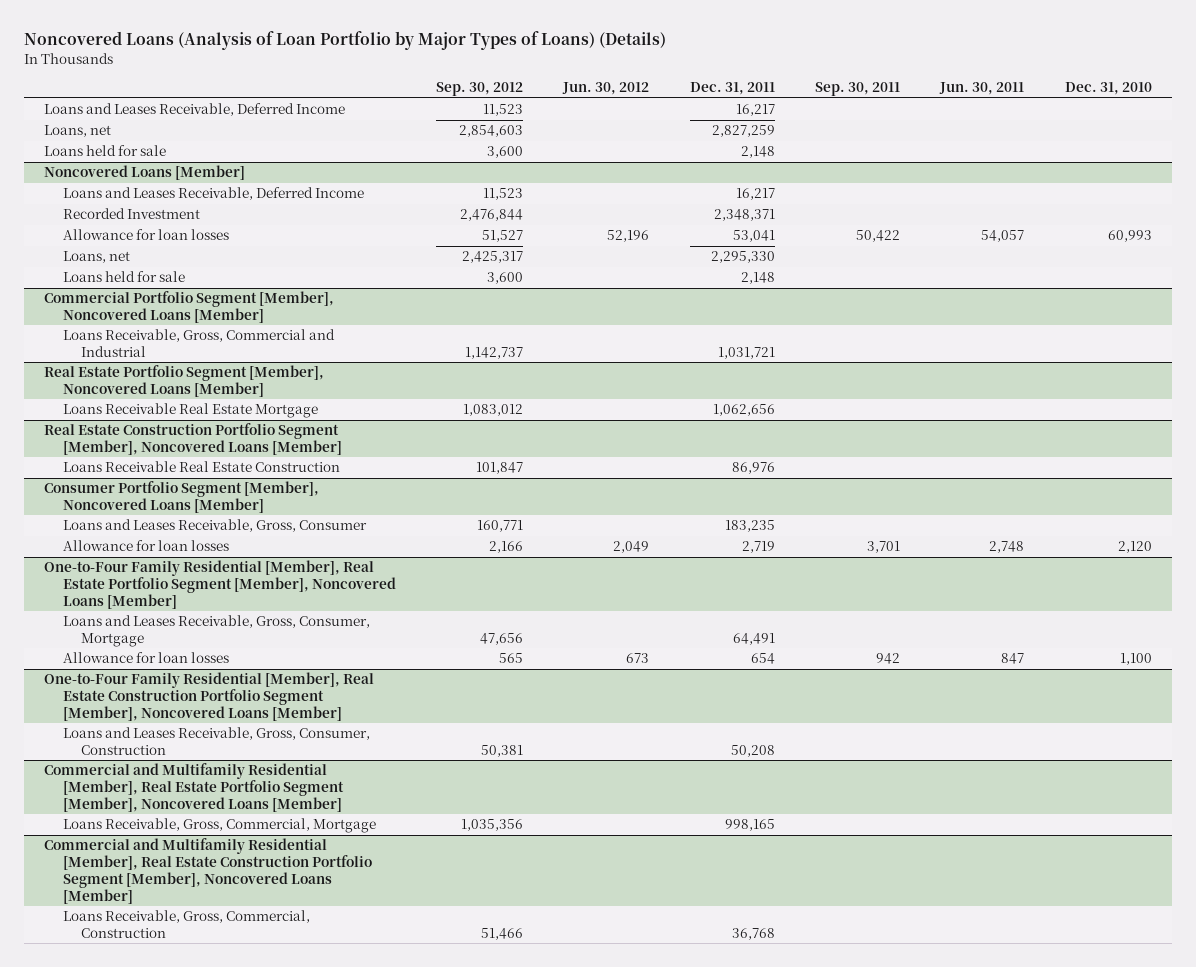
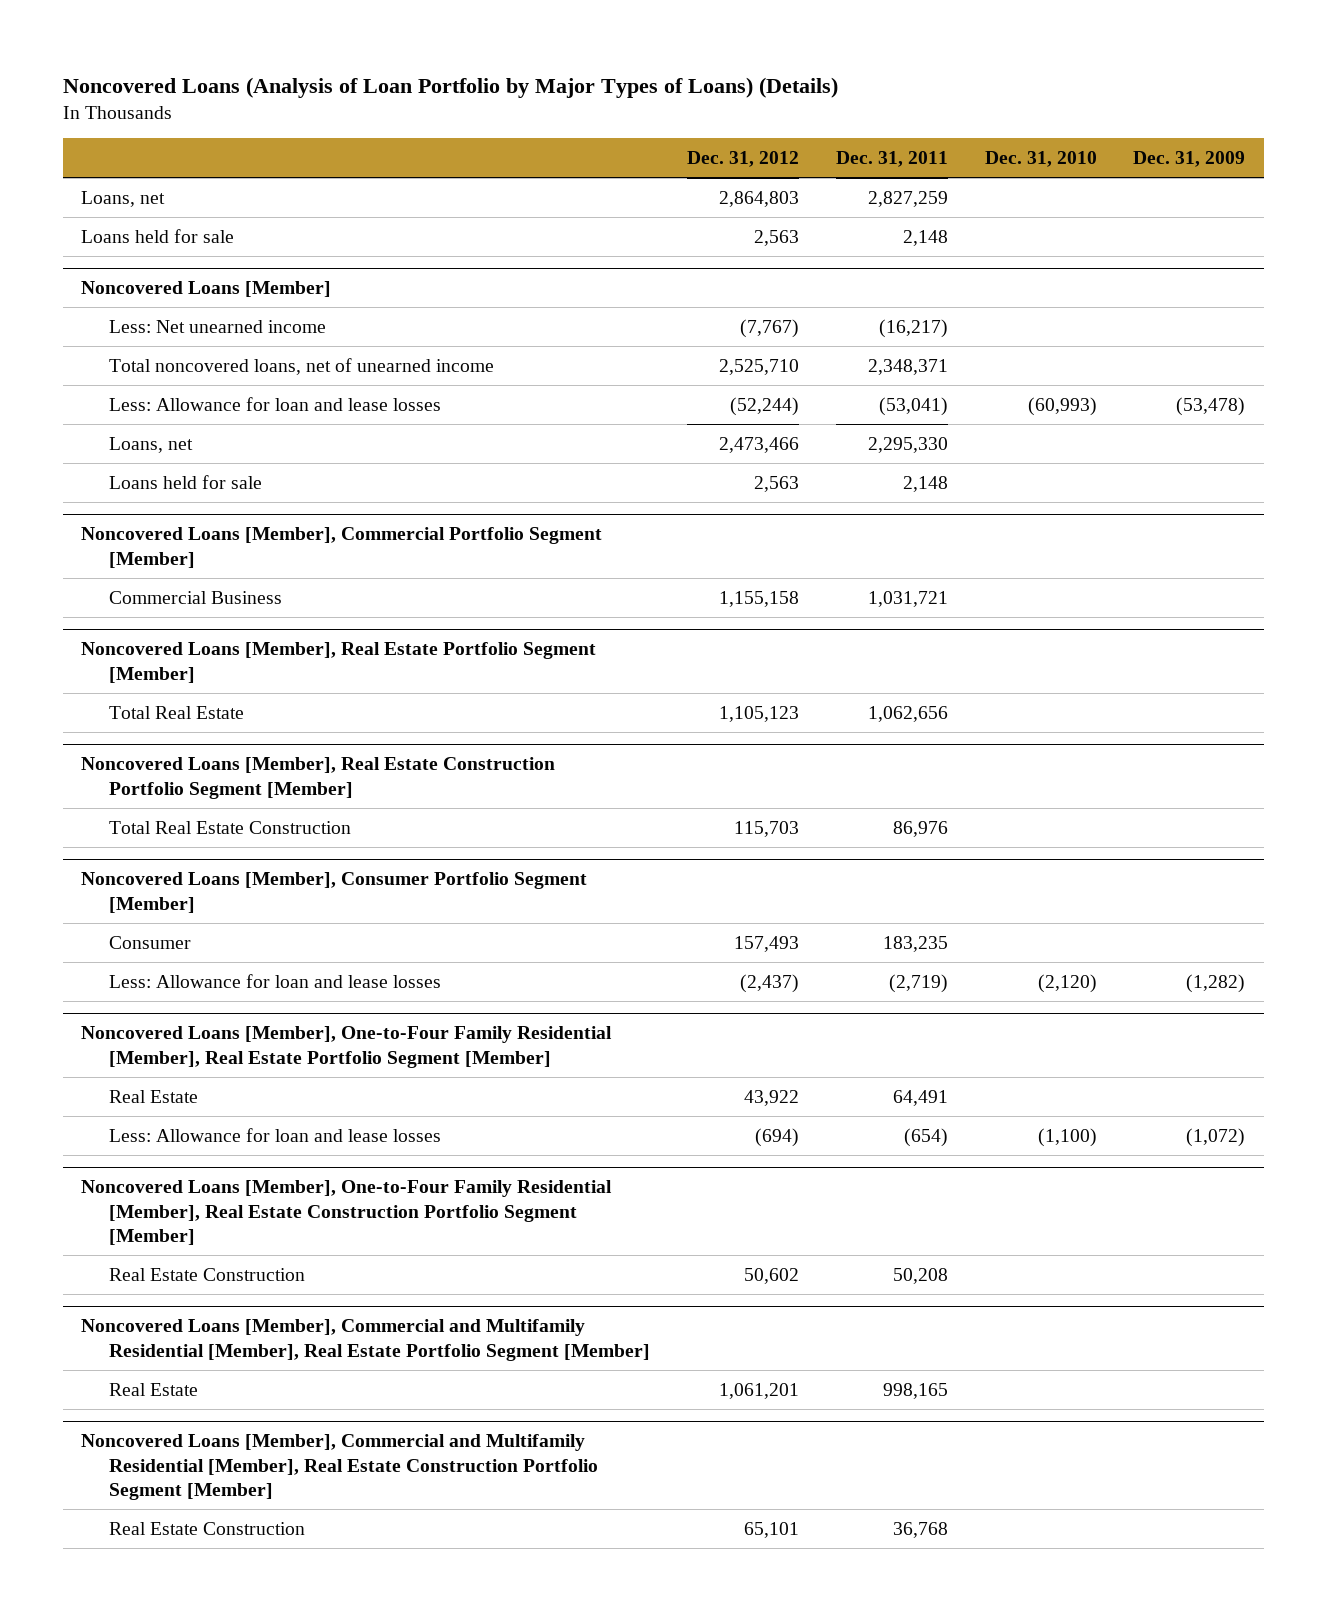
- | Sep. 30, 2012 | Jun. 30, 2012 | Dec. 31, 2011 | Sep. 30, 2011 | Jun. 30, 2011 | Dec. 31, 2010
+ | Dec. 31, 2012 | Dec. 31, 2011 | Dec. 31, 2010 | Dec. 31, 2009
- Loans and Leases Receivable, Deferred Income | 11,523 | | 16,217 | | |
@ Noncovered Loans [Member]
- Loans and Leases Receivable, Deferred Income | 11,523 | | 16,217 | | |
- Recorded Investment | 2,476,844 | | 2,348,371 | | |
- Allowance for loan losses | 51,527 | 52,196 | 53,041 | 50,422 | 54,057 | 60,993
+ Less: Net unearned income | (7,767) | (16,217) | |
+ Total noncovered loans, net of unearned income | 2,525,710 | 2,348,371 | |
+ Less: Allowance for loan and lease losses | (52,244) | (53,041) | (60,993) | (53,478)
- Commercial Portfolio Segment [Member], Noncovered Loans [Member]
- Loans Receivable, Gross, Commercial and Industrial | 1,142,737 | | 1,031,721 | | |
- Real Estate Portfolio Segment [Member], Noncovered Loans [Member]
- Loans Receivable Real Estate Mortgage | 1,083,012 | | 1,062,656 | | |
- Real Estate Construction Portfolio Segment [Member], Noncovered Loans [Member]
- Loans Receivable Real Estate Construction | 101,847 | | 86,976 | | |
- Consumer Portfolio Segment [Member], Noncovered Loans [Member]
- Loans and Leases Receivable, Gross, Consumer | 160,771 | | 183,235 | | |
- Allowance for loan losses | 2,166 | 2,049 | 2,719 | 3,701 | 2,748 | 2,120
- One-to-Four Family Residential [Member], Real Estate Portfolio Segment [Member], Noncovered Loans [Member]
- Loans and Leases Receivable, Gross, Consumer, Mortgage | 47,656 | | 64,491 | | |
- Allowance for loan losses | 565 | 673 | 654 | 942 | 847 | 1,100
- One-to-Four Family Residential [Member], Real Estate Construction Portfolio Segment [Member], Noncovered Loans [Member]
- Loans and Leases Receivable, Gross, Consumer, Construction | 50,381 | | 50,208 | | |
- Commercial and Multifamily Residential [Member], Real Estate Portfolio Segment [Member], Noncovered Loans [Member]
- Loans Receivable, Gross, Commercial, Mortgage | 1,035,356 | | 998,165 | | |
- Commercial and Multifamily Residential [Member], Real Estate Construction Portfolio Segment [Member], Noncovered Loans [Member]
- Loans Receivable, Gross, Commercial, Construction | 51,466 | | 36,768 | | |
+ Noncovered Loans [Member], Commercial Portfolio Segment [Member]
+ Commercial Business | 1,155,158 | 1,031,721 | |
+ Noncovered Loans [Member], Real Estate Portfolio Segment [Member]
+ Total Real Estate | 1,105,123 | 1,062,656 | |
+ Noncovered Loans [Member], Real Estate Construction Portfolio Segment [Member]
+ Total Real Estate Construction | 115,703 | 86,976 | |
+ Noncovered Loans [Member], Consumer Portfolio Segment [Member]
+ Consumer | 157,493 | 183,235 | |
+ Less: Allowance for loan and lease losses | (2,437) | (2,719) | (2,120) | (1,282)
+ Noncovered Loans [Member], One-to-Four Family Residential [Member], Real Estate Portfolio Segment [Member]
+ Real Estate | 43,922 | 64,491 | |
+ Less: Allowance for loan and lease losses | (694) | (654) | (1,100) | (1,072)
+ Noncovered Loans [Member], One-to-Four Family Residential [Member], Real Estate Construction Portfolio Segment [Member]
+ Real Estate Construction | 50,602 | 50,208 | |
+ Noncovered Loans [Member], Commercial and Multifamily Residential [Member], Real Estate Portfolio Segment [Member]
+ Real Estate | 1,061,201 | 998,165 | |
+ Noncovered Loans [Member], Commercial and Multifamily Residential [Member], Real Estate Construction Portfolio Segment [Member]
+ Real Estate Construction | 65,101 | 36,768 | |

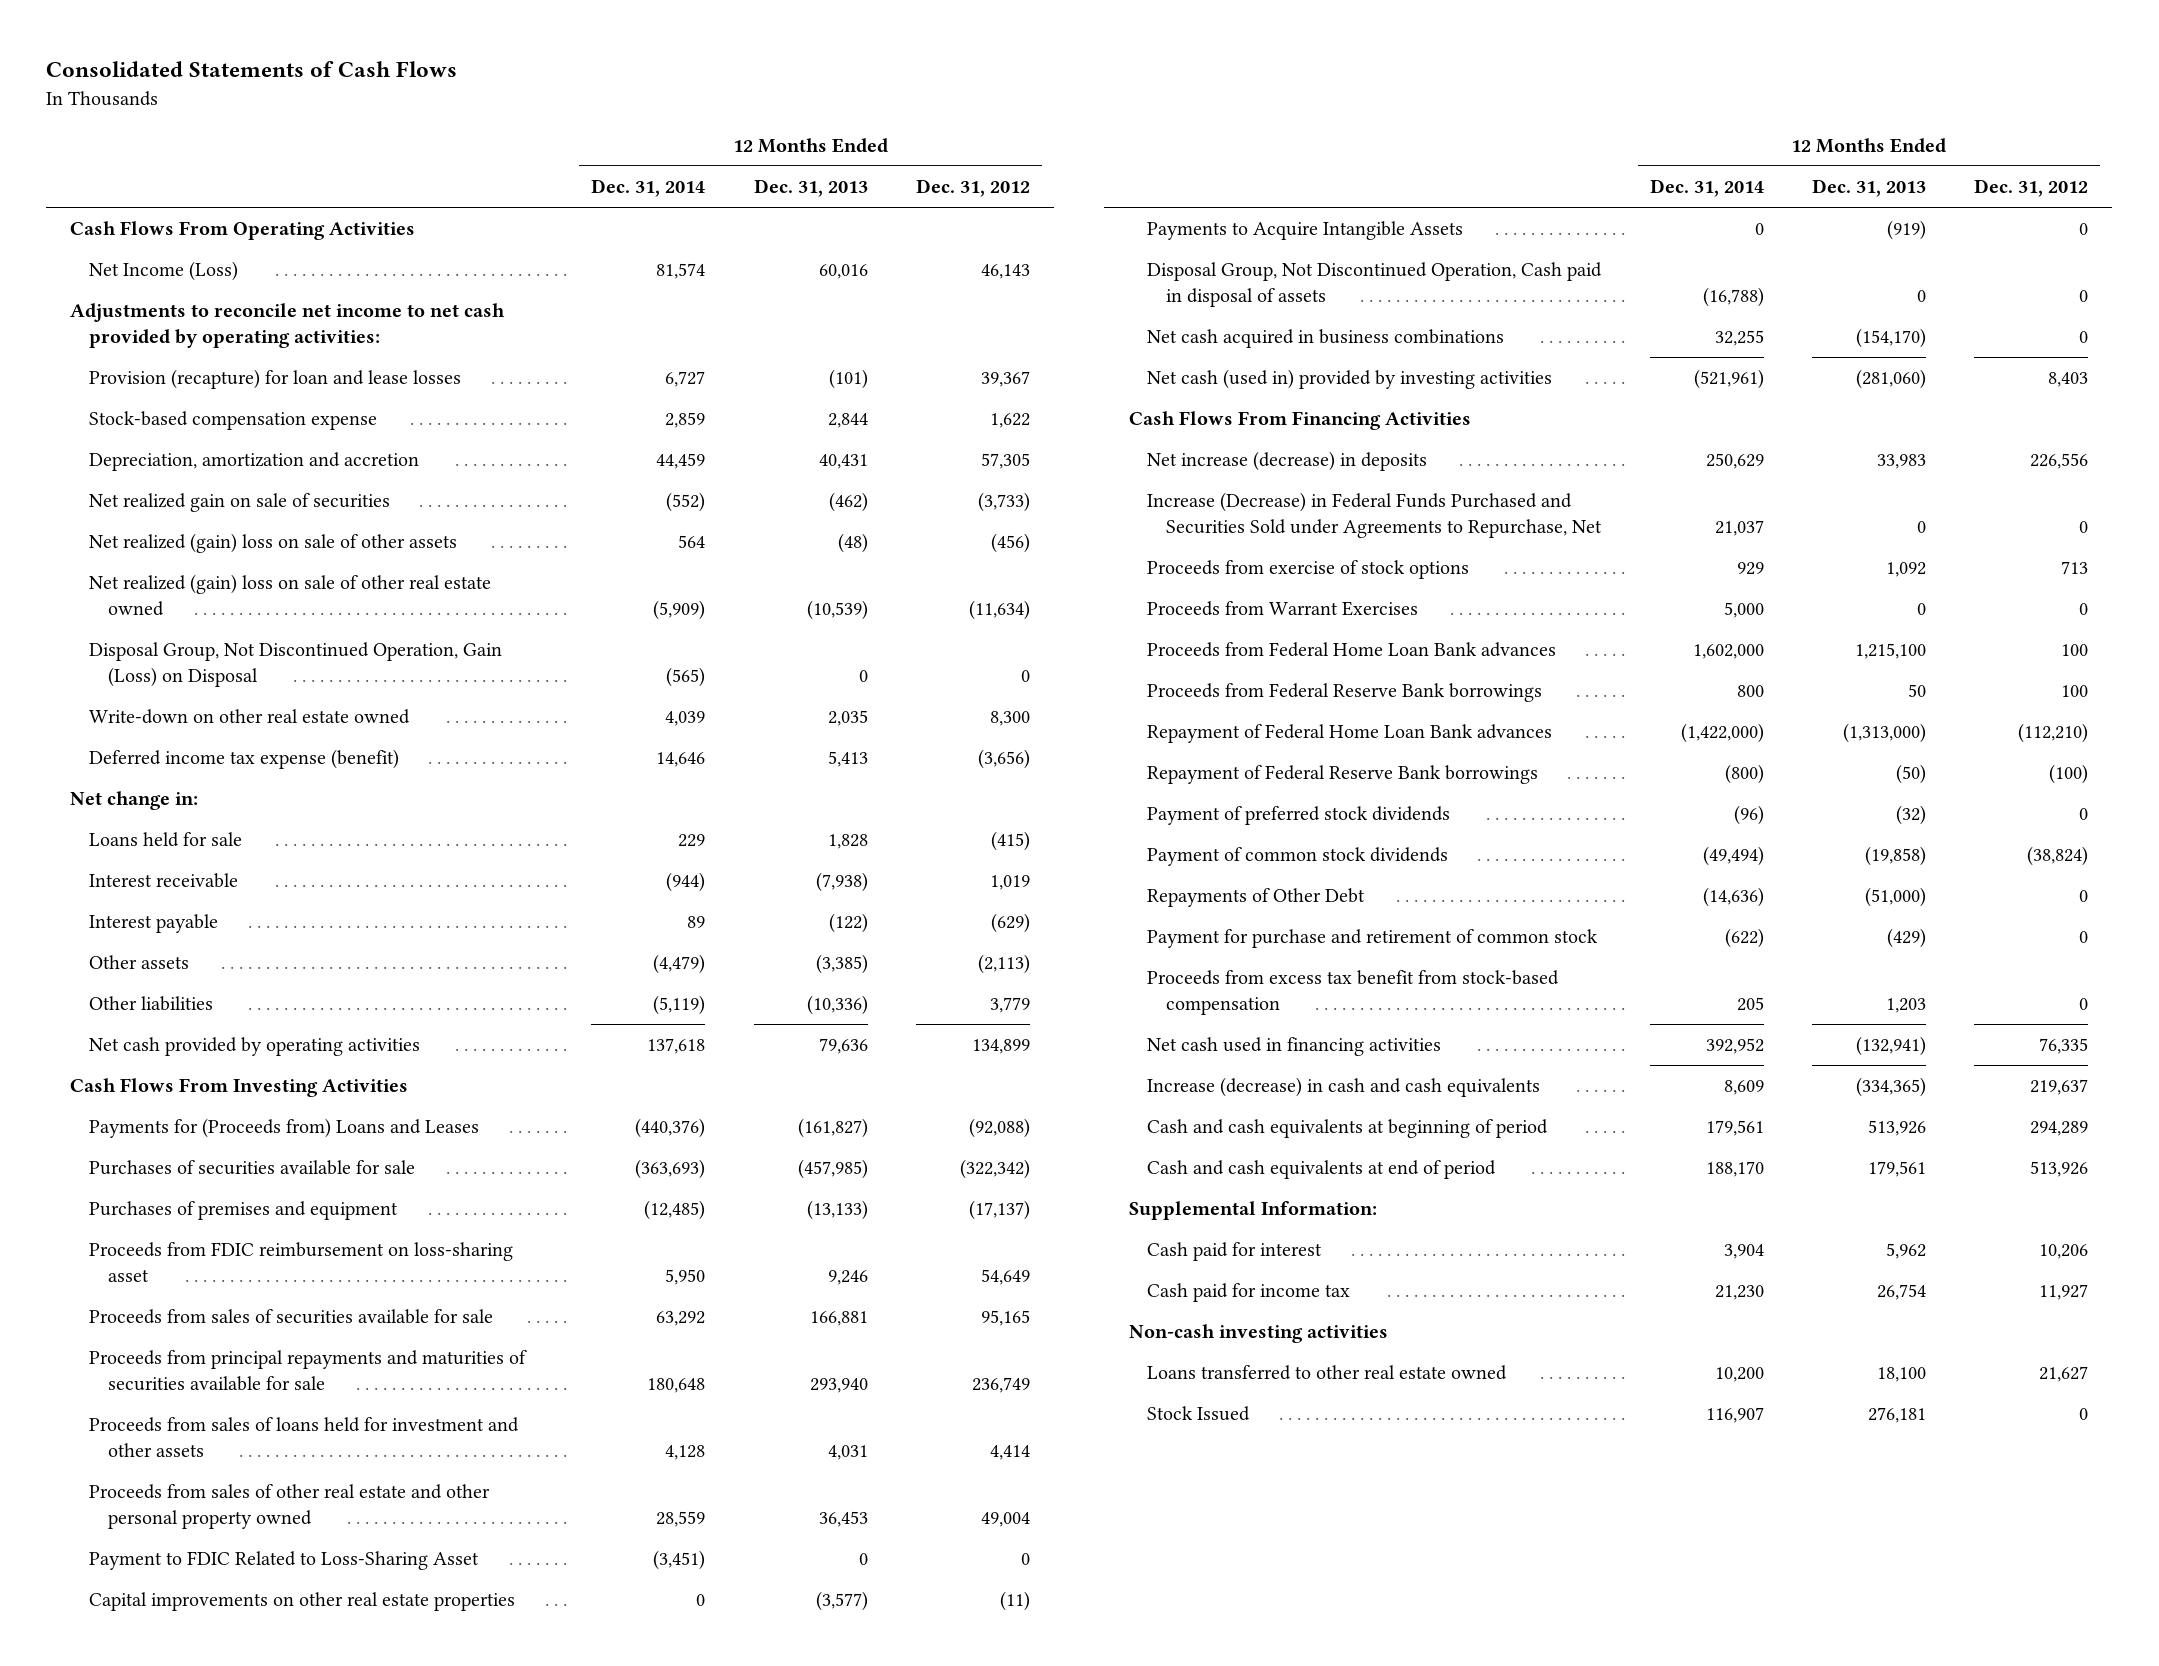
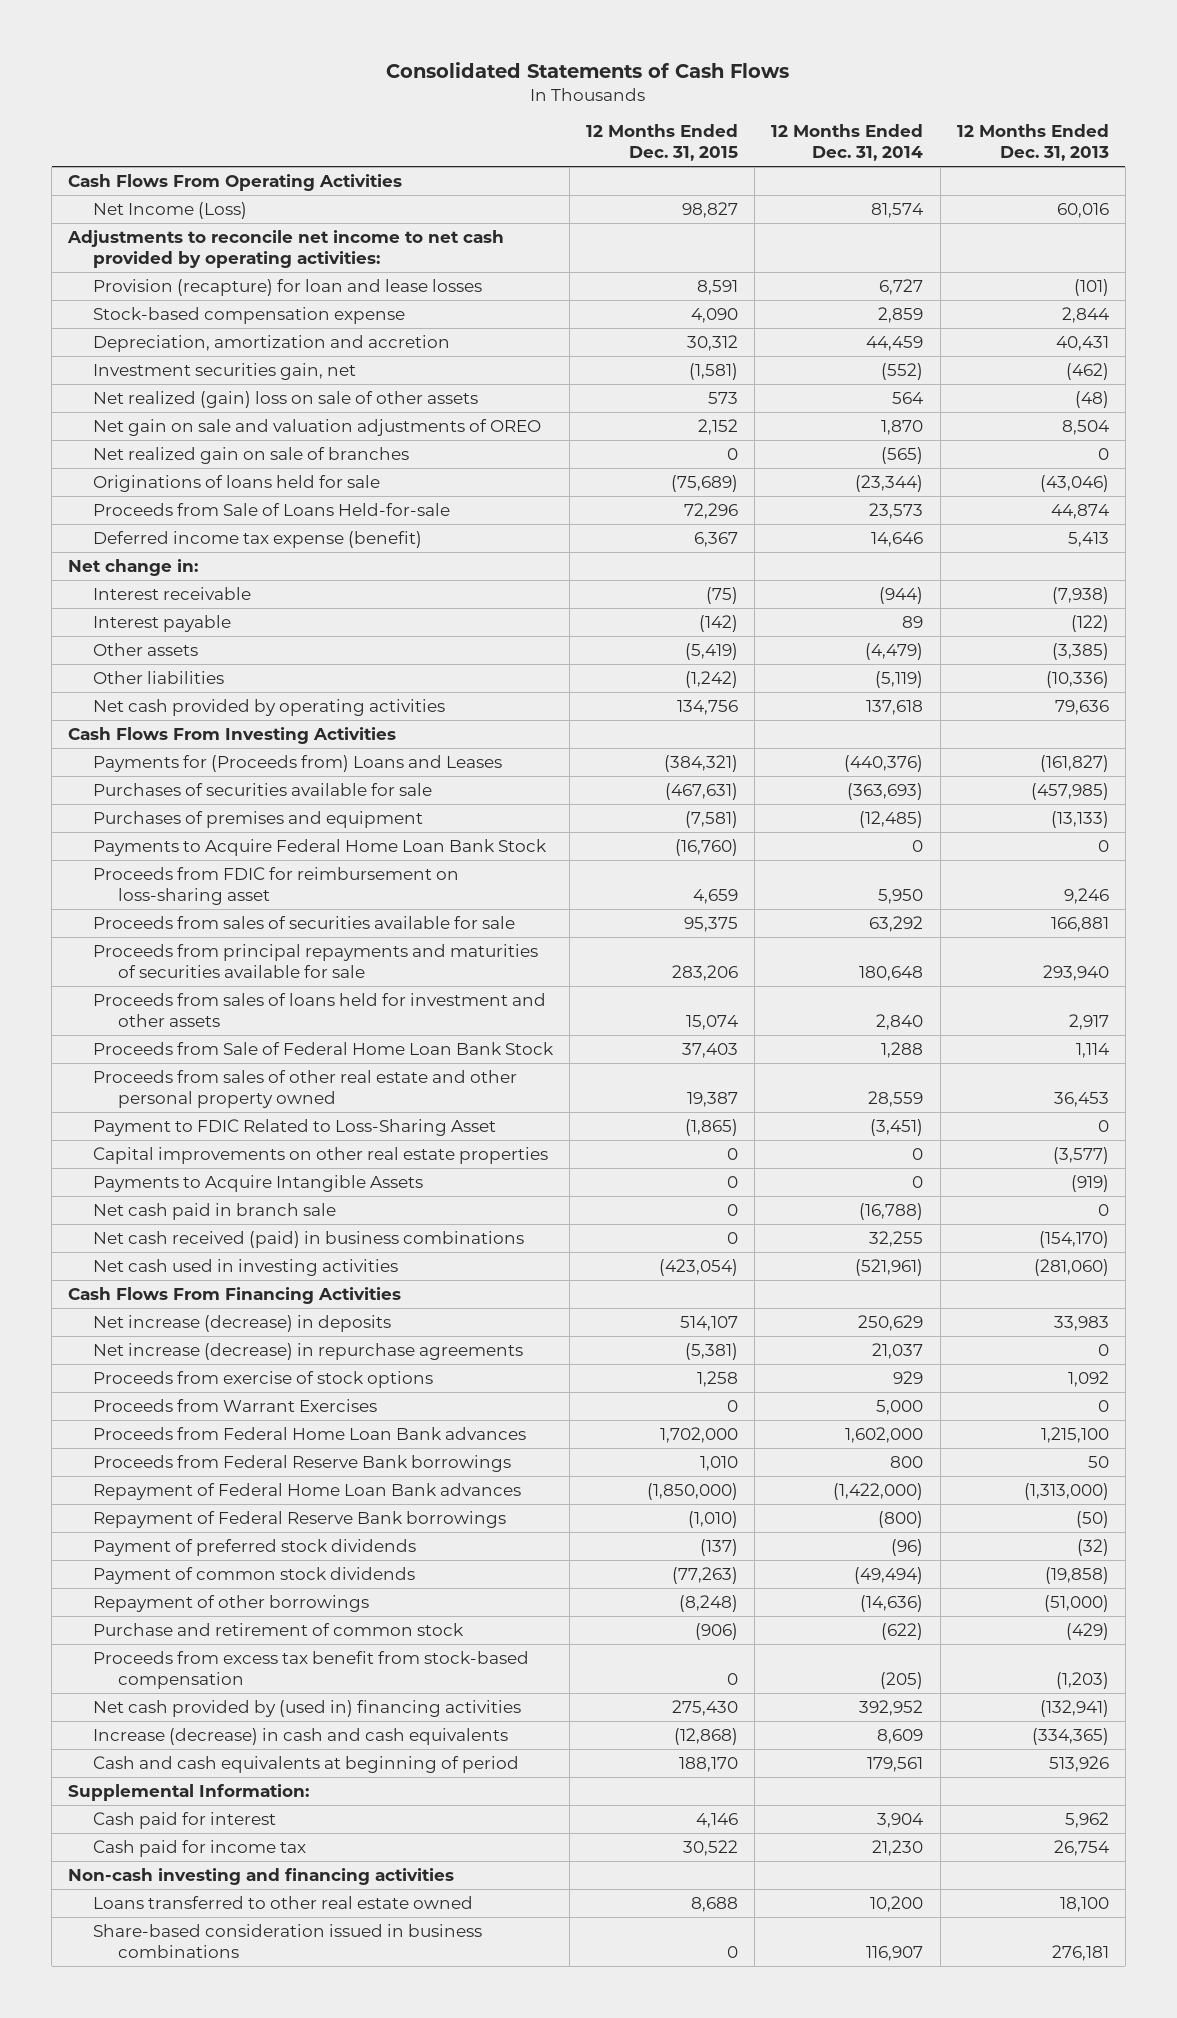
- | 12 Months Ended Dec. 31, 2014 | 12 Months Ended Dec. 31, 2013 | 12 Months Ended Dec. 31, 2012
+ | 12 Months Ended Dec. 31, 2015 | 12 Months Ended Dec. 31, 2014 | 12 Months Ended Dec. 31, 2013
- Net realized gain on sale of securities | (552) | (462) | (3,733)
+ Investment securities gain, net | (1,581) | (552) | (462)
- Net realized (gain) loss on sale of other real estate owned | (5,909) | (10,539) | (11,634)
- Disposal Group, Not Discontinued Operation, Gain (Loss) on Disposal | (565) | 0 | 0
- Write-down on other real estate owned | 4,039 | 2,035 | 8,300
+ Net gain on sale and valuation adjustments of OREO | 2,152 | 1,870 | 8,504
+ Net realized gain on sale of branches | 0 | (565) | 0
+ Originations of loans held for sale | (75,689) | (23,344) | (43,046)
+ Proceeds from Sale of Loans Held-for-sale | 72,296 | 23,573 | 44,874
- Loans held for sale | 229 | 1,828 | (415)
- Proceeds from FDIC reimbursement on loss-sharing asset | 5,950 | 9,246 | 54,649
+ Payments to Acquire Federal Home Loan Bank Stock | (16,760) | 0 | 0
+ Proceeds from FDIC for reimbursement on loss-sharing asset | 4,659 | 5,950 | 9,246
- Proceeds from sales of loans held for investment and other assets | 4,128 | 4,031 | 4,414
+ Proceeds from sales of loans held for investment and other assets | 15,074 | 2,840 | 2,917
+ Proceeds from Sale of Federal Home Loan Bank Stock | 37,403 | 1,288 | 1,114
- Disposal Group, Not Discontinued Operation, Cash paid in disposal of assets | (16,788) | 0 | 0
- Net cash acquired in business combinations | 32,255 | (154,170) | 0
- Net cash (used in) provided by investing activities | (521,961) | (281,060) | 8,403
+ Net cash paid in branch sale | 0 | (16,788) | 0
+ Net cash received (paid) in business combinations | 0 | 32,255 | (154,170)
+ Net cash used in investing activities | (423,054) | (521,961) | (281,060)
- Increase (Decrease) in Federal Funds Purchased and Securities Sold under Agreements to Repurchase, Net | 21,037 | 0 | 0
+ Net increase (decrease) in repurchase agreements | (5,381) | 21,037 | 0
- Repayments of Other Debt | (14,636) | (51,000) | 0
- Payment for purchase and retirement of common stock | (622) | (429) | 0
- Proceeds from excess tax benefit from stock-based compensation | 205 | 1,203 | 0
- Net cash used in financing activities | 392,952 | (132,941) | 76,335
+ Repayment of other borrowings | (8,248) | (14,636) | (51,000)
+ Purchase and retirement of common stock | (906) | (622) | (429)
+ Proceeds from excess tax benefit from stock-based compensation | 0 | (205) | (1,203)
+ Net cash provided by (used in) financing activities | 275,430 | 392,952 | (132,941)
- Cash and cash equivalents at end of period | 188,170 | 179,561 | 513,926
- Non-cash investing activities
+ Non-cash investing and financing activities
- Stock Issued | 116,907 | 276,181 | 0
+ Share-based consideration issued in business combinations | 0 | 116,907 | 276,181

